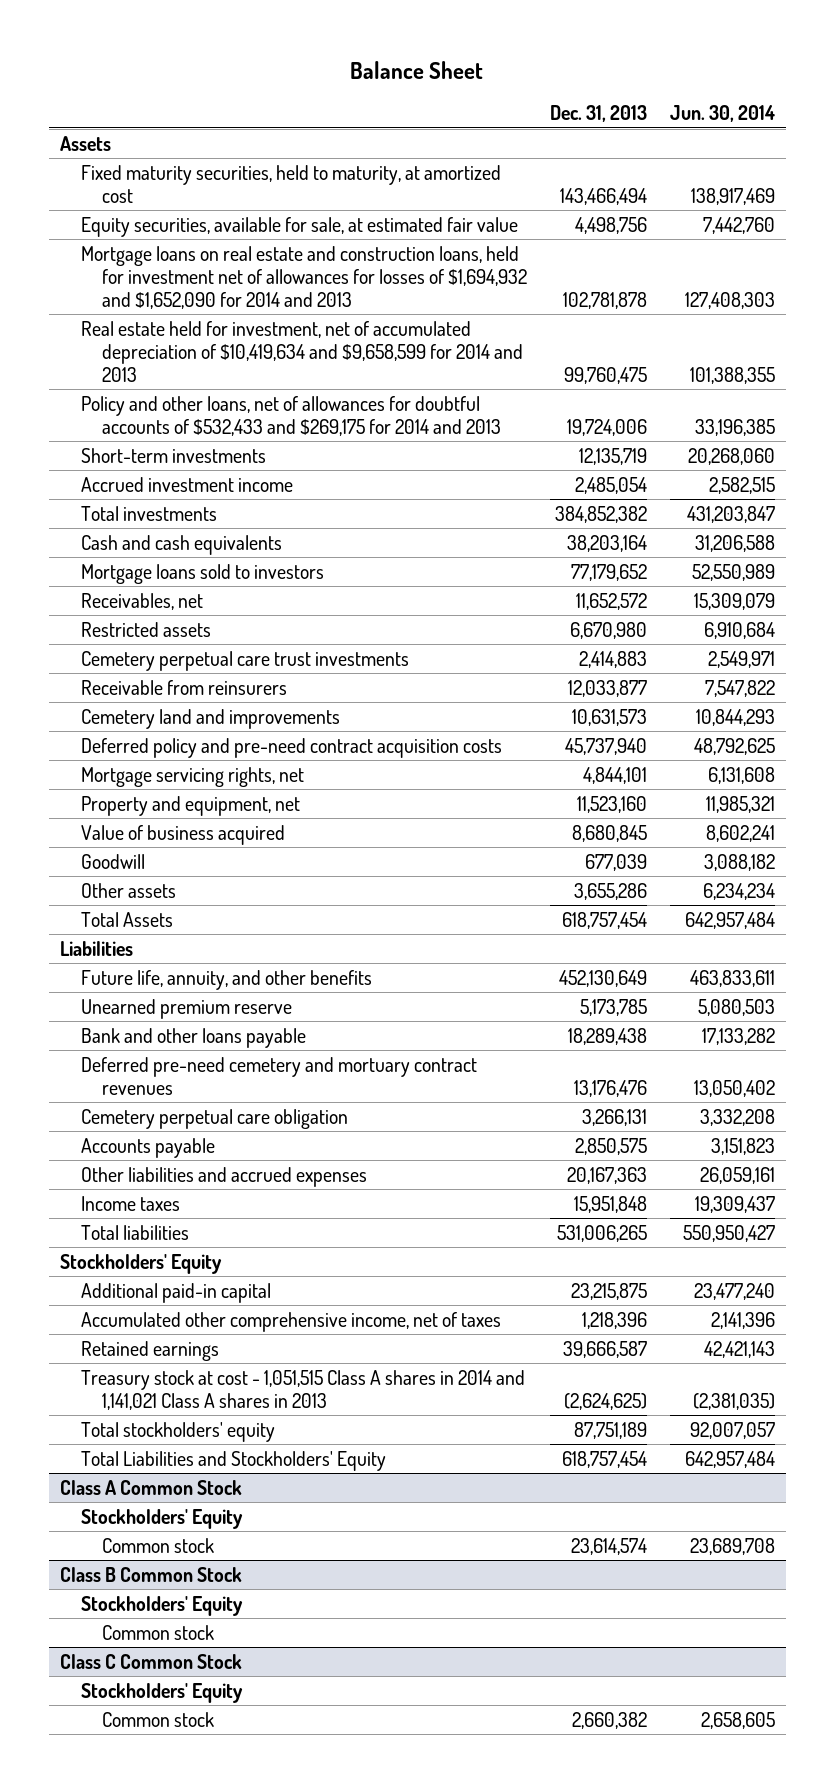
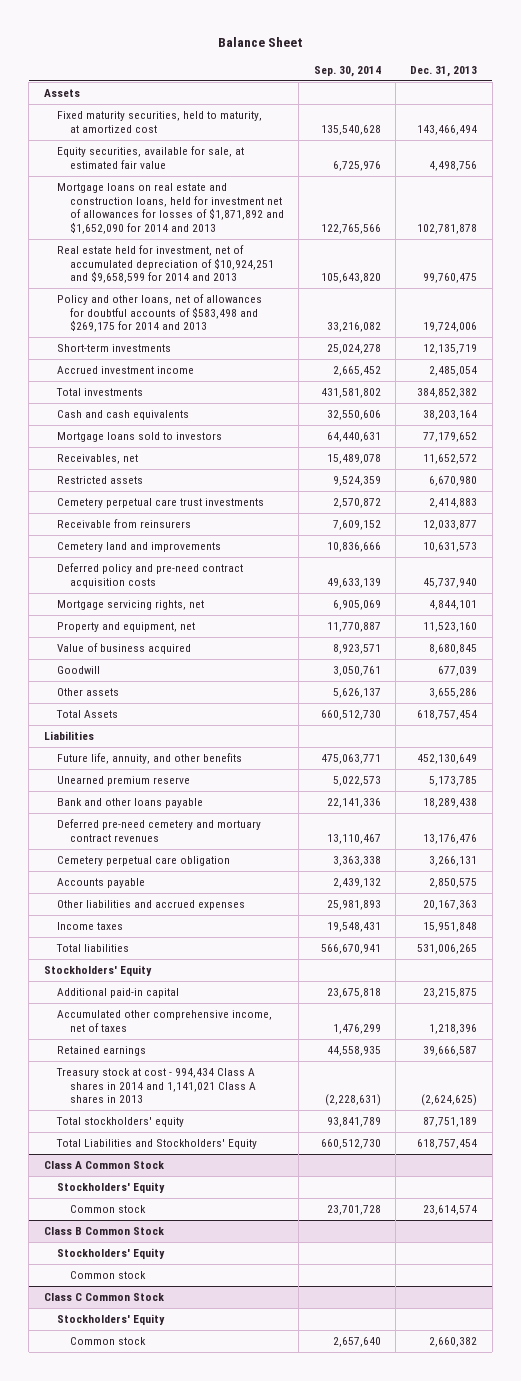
- | Dec. 31, 2013 | Jun. 30, 2014
+ | Sep. 30, 2014 | Dec. 31, 2013
- Mortgage loans on real estate and construction loans, held for investment net of allowances for losses of $1,694,932 and $1,652,090 for 2014 and 2013 | 102,781,878 | 127,408,303
- Real estate held for investment, net of accumulated depreciation of $10,419,634 and $9,658,599 for 2014 and 2013 | 99,760,475 | 101,388,355
- Policy and other loans, net of allowances for doubtful accounts of $532,433 and $269,175 for 2014 and 2013 | 19,724,006 | 33,196,385
+ Mortgage loans on real estate and construction loans, held for investment net of allowances for losses of $1,871,892 and $1,652,090 for 2014 and 2013 | 122,765,566 | 102,781,878
+ Real estate held for investment, net of accumulated depreciation of $10,924,251 and $9,658,599 for 2014 and 2013 | 105,643,820 | 99,760,475
+ Policy and other loans, net of allowances for doubtful accounts of $583,498 and $269,175 for 2014 and 2013 | 33,216,082 | 19,724,006
- Treasury stock at cost - 1,051,515 Class A shares in 2014 and 1,141,021 Class A shares in 2013 | (2,624,625) | (2,381,035)
+ Treasury stock at cost - 994,434 Class A shares in 2014 and 1,141,021 Class A shares in 2013 | (2,228,631) | (2,624,625)

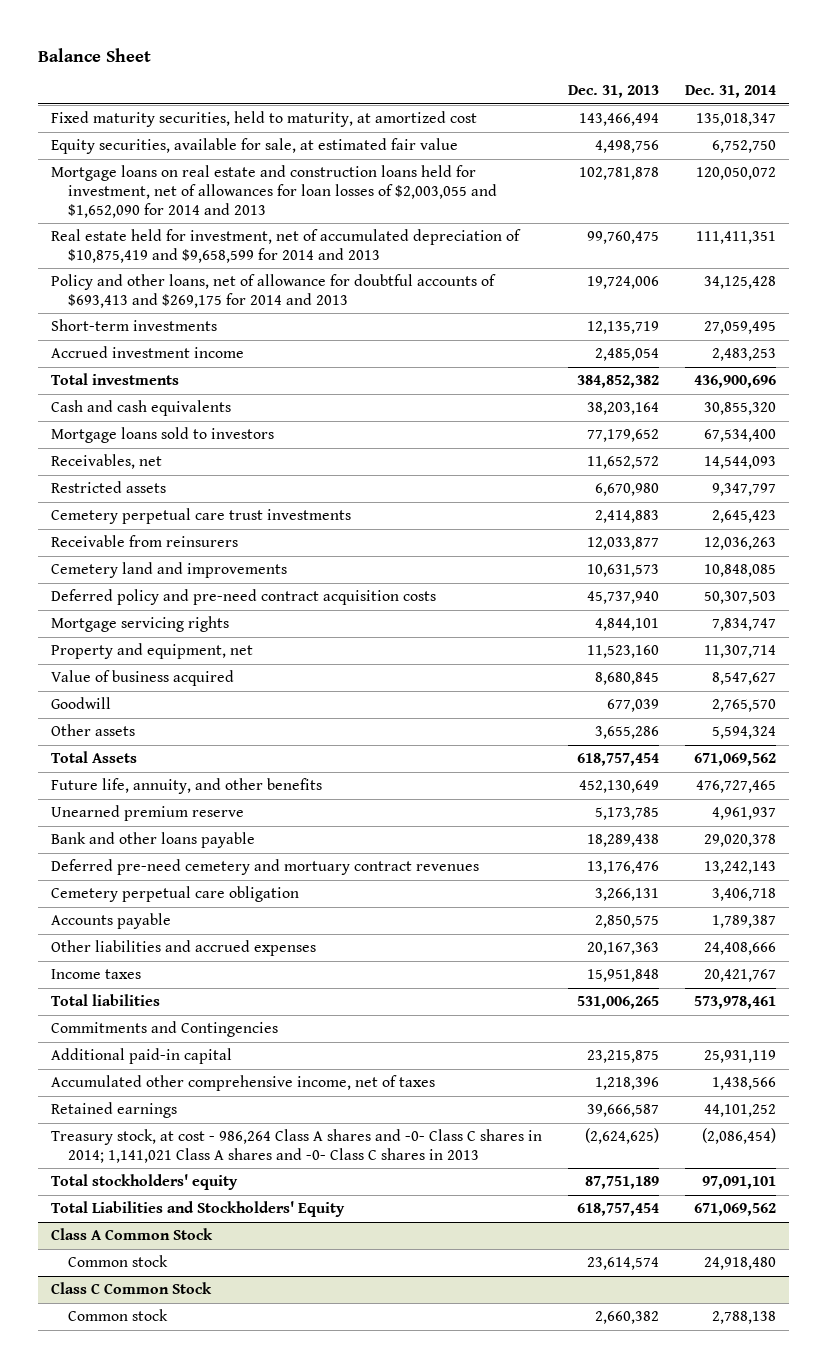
- | Sep. 30, 2014 | Dec. 31, 2013
+ | Dec. 31, 2013 | Dec. 31, 2014
- Assets
- Mortgage loans on real estate and construction loans, held for investment net of allowances for losses of $1,871,892 and $1,652,090 for 2014 and 2013 | 122,765,566 | 102,781,878
- Real estate held for investment, net of accumulated depreciation of $10,924,251 and $9,658,599 for 2014 and 2013 | 105,643,820 | 99,760,475
- Policy and other loans, net of allowances for doubtful accounts of $583,498 and $269,175 for 2014 and 2013 | 33,216,082 | 19,724,006
+ Mortgage loans on real estate and construction loans held for investment, net of allowances for loan losses of $2,003,055 and $1,652,090 for 2014 and 2013 | 102,781,878 | 120,050,072
+ Real estate held for investment, net of accumulated depreciation of $10,875,419 and $9,658,599 for 2014 and 2013 | 99,760,475 | 111,411,351
+ Policy and other loans, net of allowance for doubtful accounts of $693,413 and $269,175 for 2014 and 2013 | 19,724,006 | 34,125,428
- Mortgage servicing rights, net | 6,905,069 | 4,844,101
+ Mortgage servicing rights | 4,844,101 | 7,834,747
- Liabilities
- Stockholders' Equity
+ Commitments and Contingencies
- Treasury stock at cost - 994,434 Class A shares in 2014 and 1,141,021 Class A shares in 2013 | (2,228,631) | (2,624,625)
+ Treasury stock, at cost - 986,264 Class A shares and -0- Class C shares in 2014; 1,141,021 Class A shares and -0- Class C shares in 2013 | (2,624,625) | (2,086,454)
@ Class A Common Stock
- Stockholders' Equity
- Class B Common Stock
- Stockholders' Equity
- Common stock
@ Class C Common Stock
- Stockholders' Equity

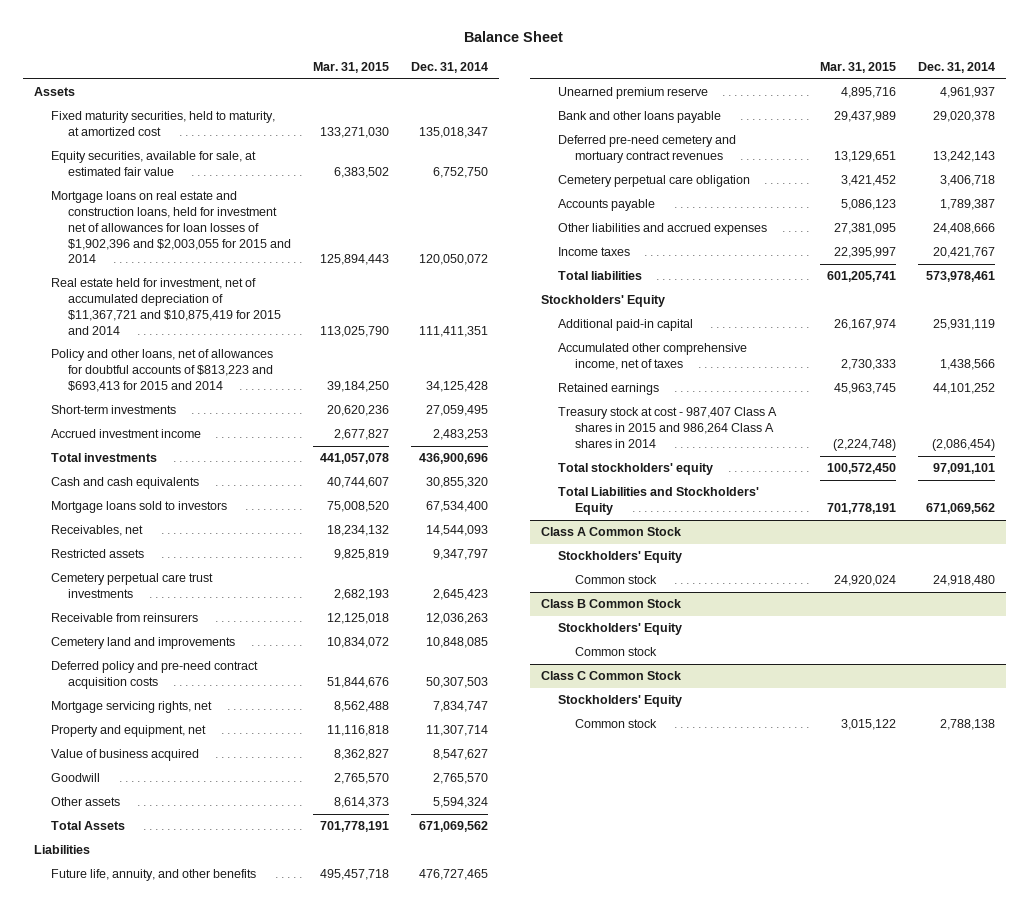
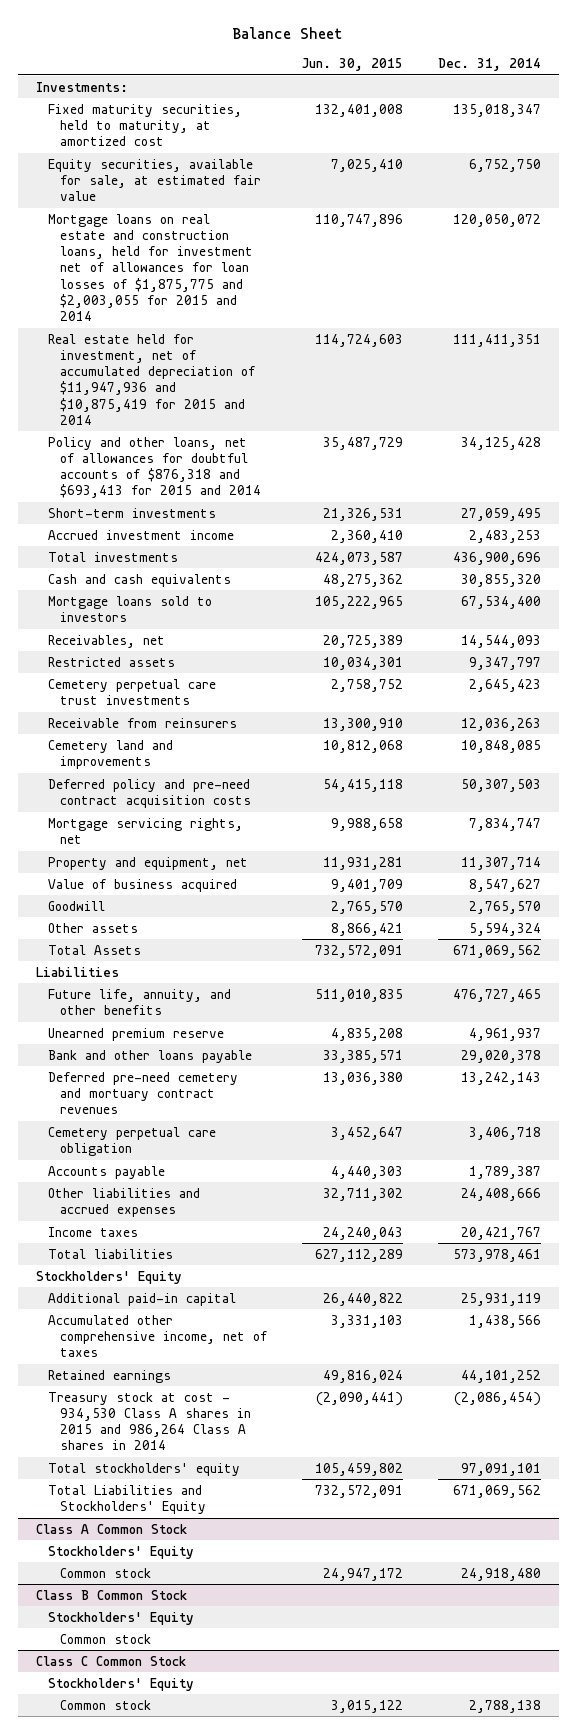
- | Mar. 31, 2015 | Dec. 31, 2014
+ | Jun. 30, 2015 | Dec. 31, 2014
- Assets
+ Investments:
- Mortgage loans on real estate and construction loans, held for investment net of allowances for loan losses of $1,902,396 and $2,003,055 for 2015 and 2014 | 125,894,443 | 120,050,072
- Real estate held for investment, net of accumulated depreciation of $11,367,721 and $10,875,419 for 2015 and 2014 | 113,025,790 | 111,411,351
- Policy and other loans, net of allowances for doubtful accounts of $813,223 and $693,413 for 2015 and 2014 | 39,184,250 | 34,125,428
+ Mortgage loans on real estate and construction loans, held for investment net of allowances for loan losses of $1,875,775 and $2,003,055 for 2015 and 2014 | 110,747,896 | 120,050,072
+ Real estate held for investment, net of accumulated depreciation of $11,947,936 and $10,875,419 for 2015 and 2014 | 114,724,603 | 111,411,351
+ Policy and other loans, net of allowances for doubtful accounts of $876,318 and $693,413 for 2015 and 2014 | 35,487,729 | 34,125,428
- Treasury stock at cost - 987,407 Class A shares in 2015 and 986,264 Class A shares in 2014 | (2,224,748) | (2,086,454)
+ Treasury stock at cost - 934,530 Class A shares in 2015 and 986,264 Class A shares in 2014 | (2,090,441) | (2,086,454)

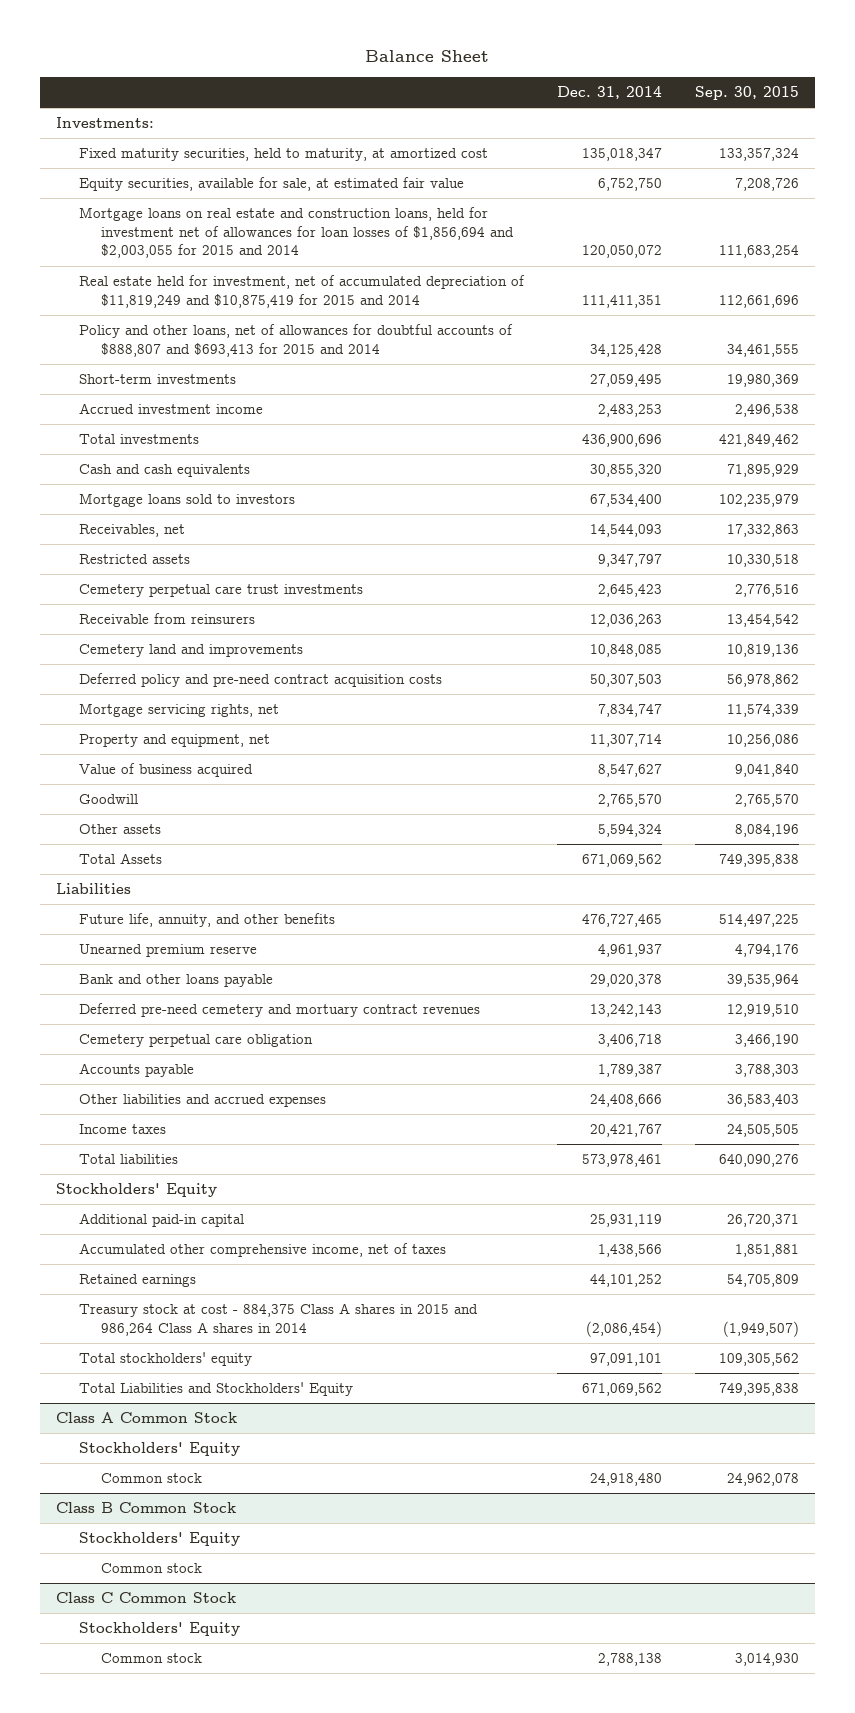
- | Jun. 30, 2015 | Dec. 31, 2014
+ | Dec. 31, 2014 | Sep. 30, 2015
- Mortgage loans on real estate and construction loans, held for investment net of allowances for loan losses of $1,875,775 and $2,003,055 for 2015 and 2014 | 110,747,896 | 120,050,072
- Real estate held for investment, net of accumulated depreciation of $11,947,936 and $10,875,419 for 2015 and 2014 | 114,724,603 | 111,411,351
- Policy and other loans, net of allowances for doubtful accounts of $876,318 and $693,413 for 2015 and 2014 | 35,487,729 | 34,125,428
+ Mortgage loans on real estate and construction loans, held for investment net of allowances for loan losses of $1,856,694 and $2,003,055 for 2015 and 2014 | 120,050,072 | 111,683,254
+ Real estate held for investment, net of accumulated depreciation of $11,819,249 and $10,875,419 for 2015 and 2014 | 111,411,351 | 112,661,696
+ Policy and other loans, net of allowances for doubtful accounts of $888,807 and $693,413 for 2015 and 2014 | 34,125,428 | 34,461,555
- Treasury stock at cost - 934,530 Class A shares in 2015 and 986,264 Class A shares in 2014 | (2,090,441) | (2,086,454)
+ Treasury stock at cost - 884,375 Class A shares in 2015 and 986,264 Class A shares in 2014 | (2,086,454) | (1,949,507)

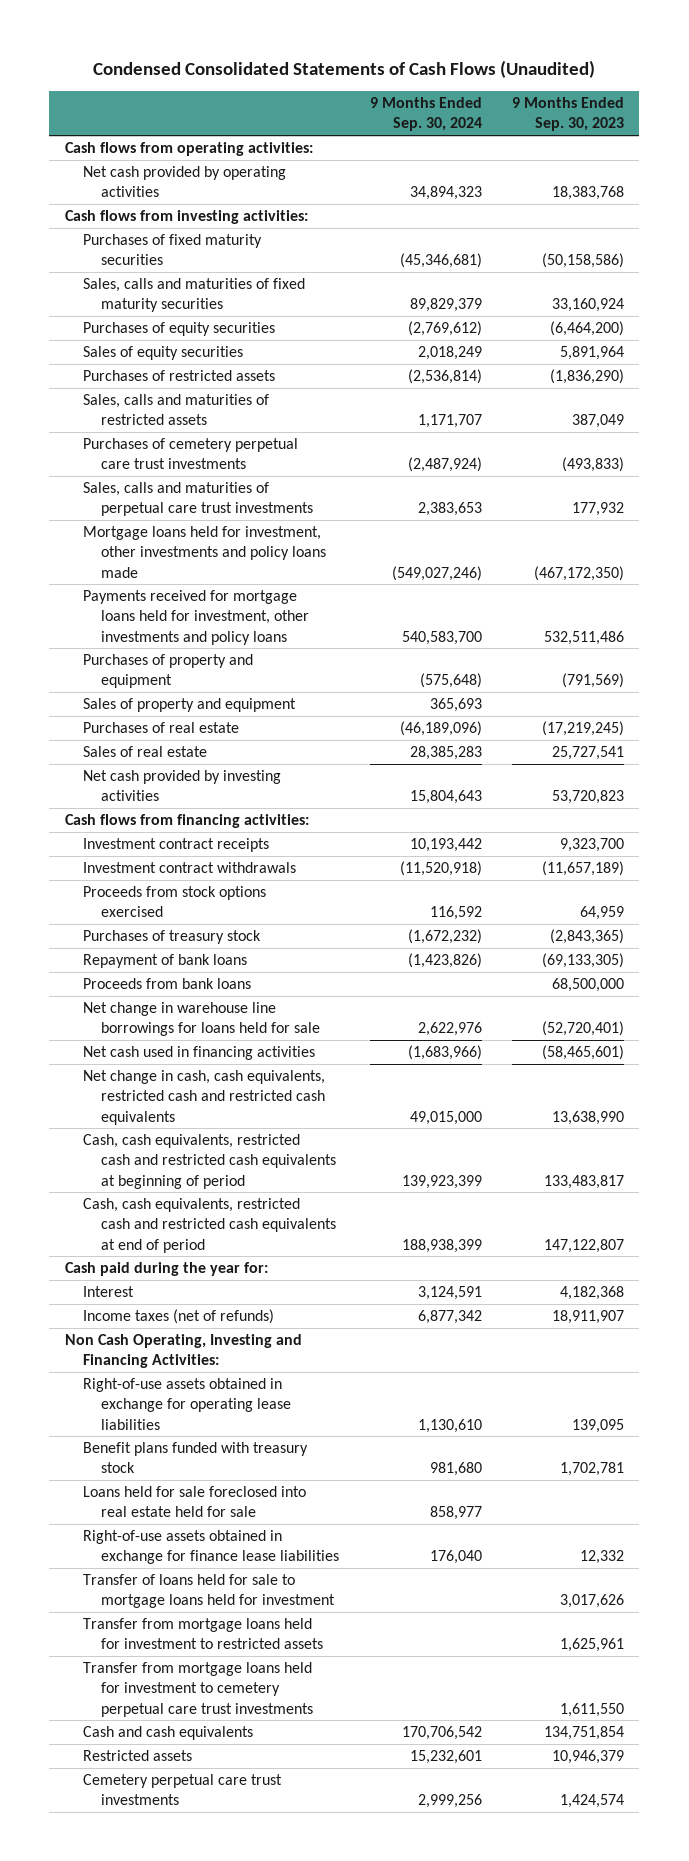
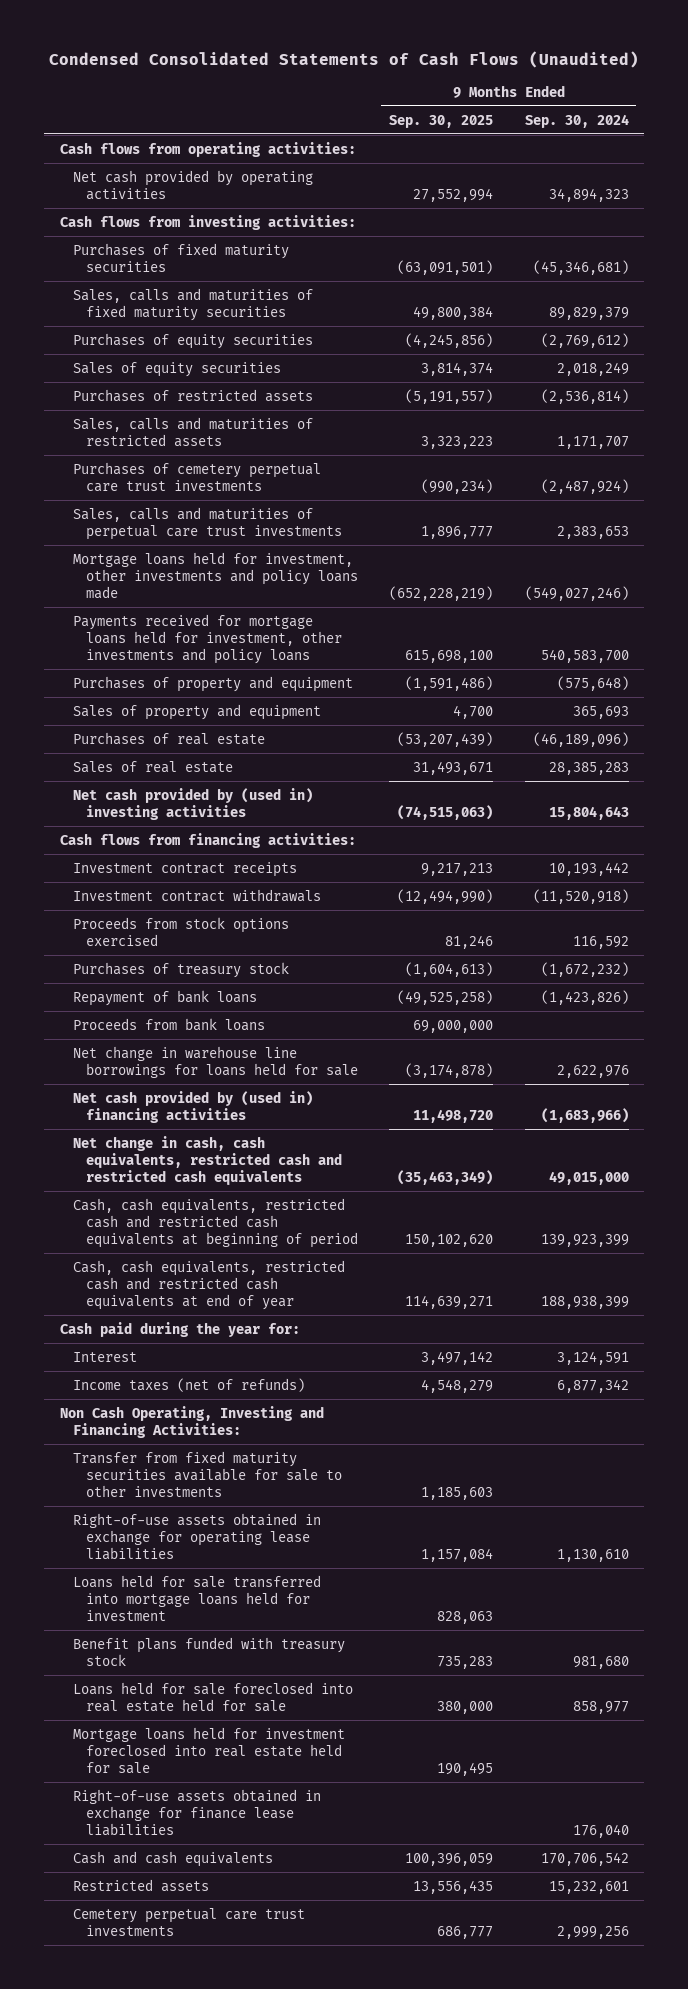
- | 9 Months Ended Sep. 30, 2024 | 9 Months Ended Sep. 30, 2023
+ | 9 Months Ended Sep. 30, 2025 | 9 Months Ended Sep. 30, 2024
- Net cash provided by investing activities | 15,804,643 | 53,720,823
+ Net cash provided by (used in) investing activities | (74,515,063) | 15,804,643
- Net cash used in financing activities | (1,683,966) | (58,465,601)
+ Net cash provided by (used in) financing activities | 11,498,720 | (1,683,966)
- Cash, cash equivalents, restricted cash and restricted cash equivalents at end of period | 188,938,399 | 147,122,807
+ Cash, cash equivalents, restricted cash and restricted cash equivalents at end of year | 114,639,271 | 188,938,399
+ Transfer from fixed maturity securities available for sale to other investments | 1,185,603 |
+ Loans held for sale transferred into mortgage loans held for investment | 828,063 |
+ Mortgage loans held for investment foreclosed into real estate held for sale | 190,495 |
- Transfer of loans held for sale to mortgage loans held for investment | | 3,017,626
- Transfer from mortgage loans held for investment to restricted assets | | 1,625,961
- Transfer from mortgage loans held for investment to cemetery perpetual care trust investments | | 1,611,550

